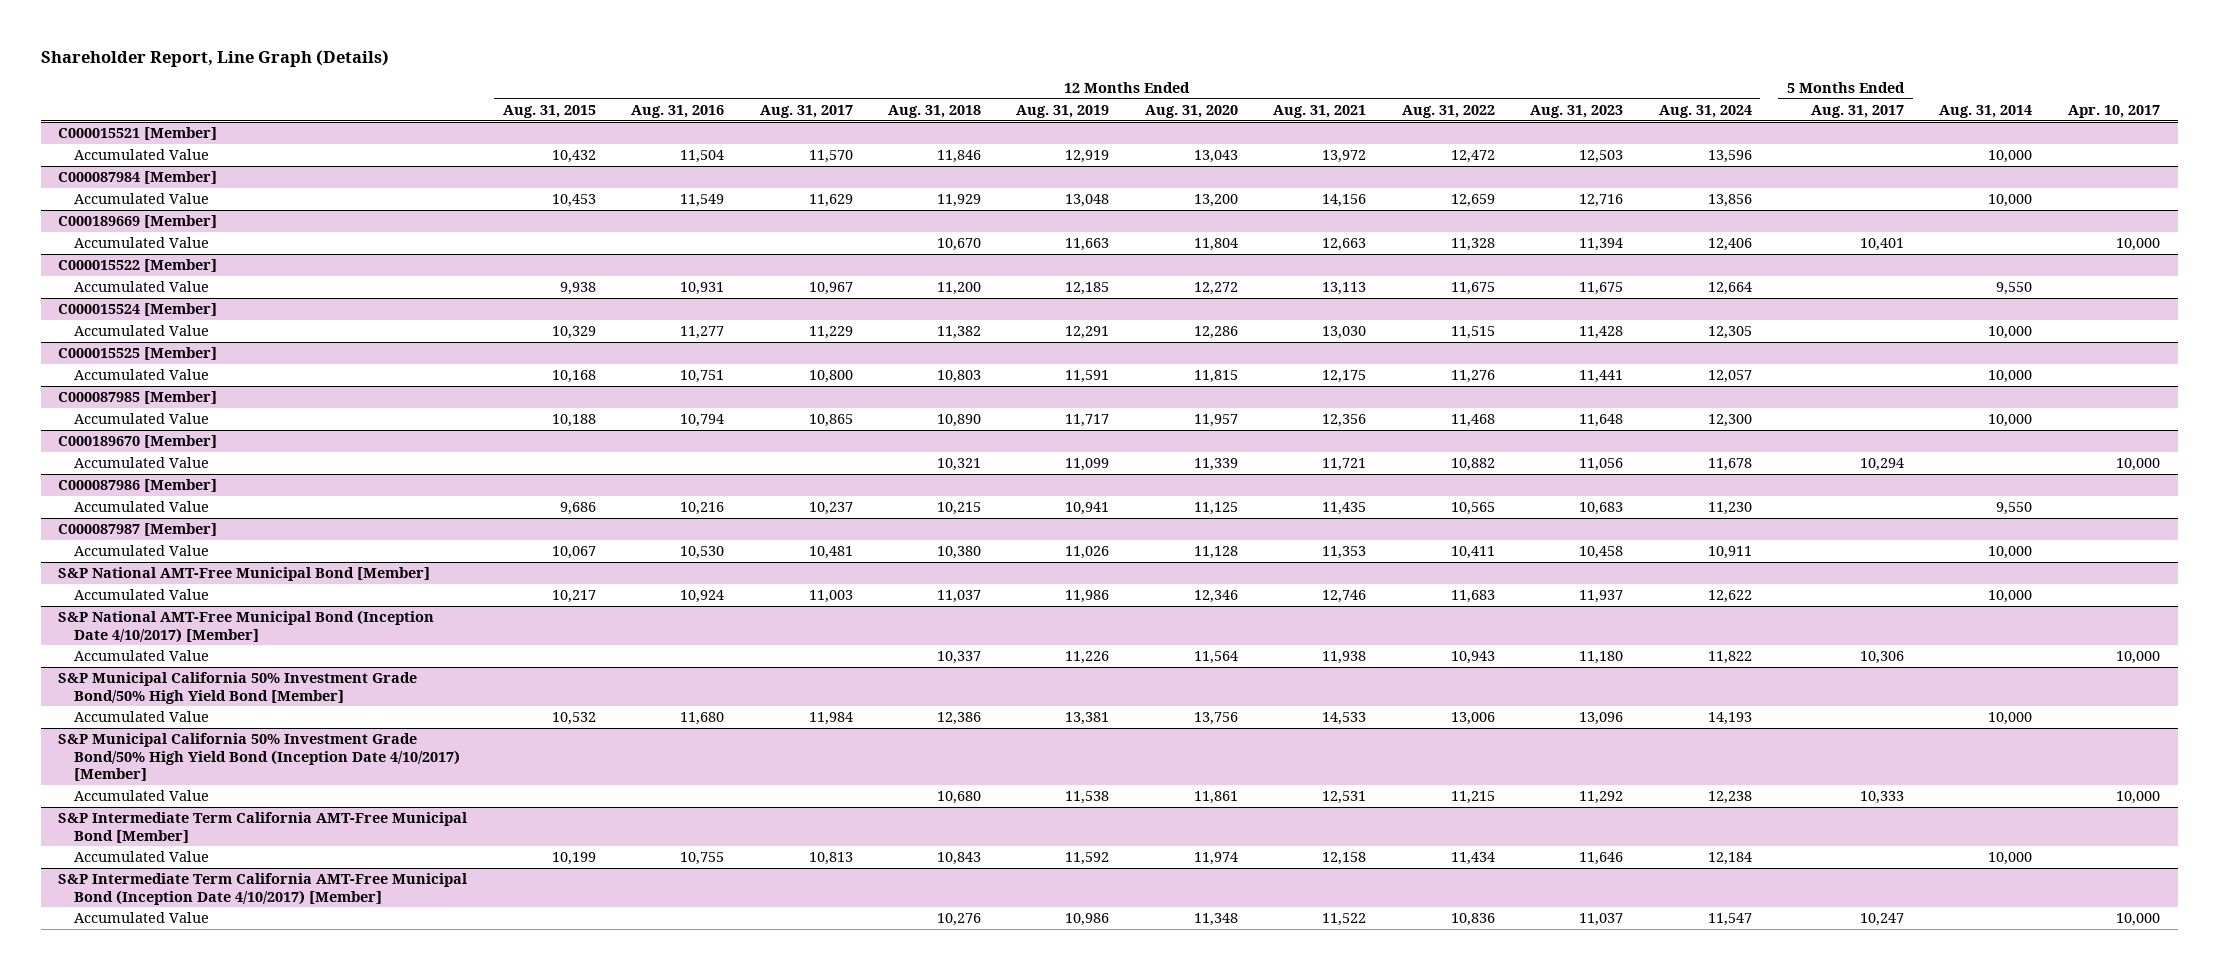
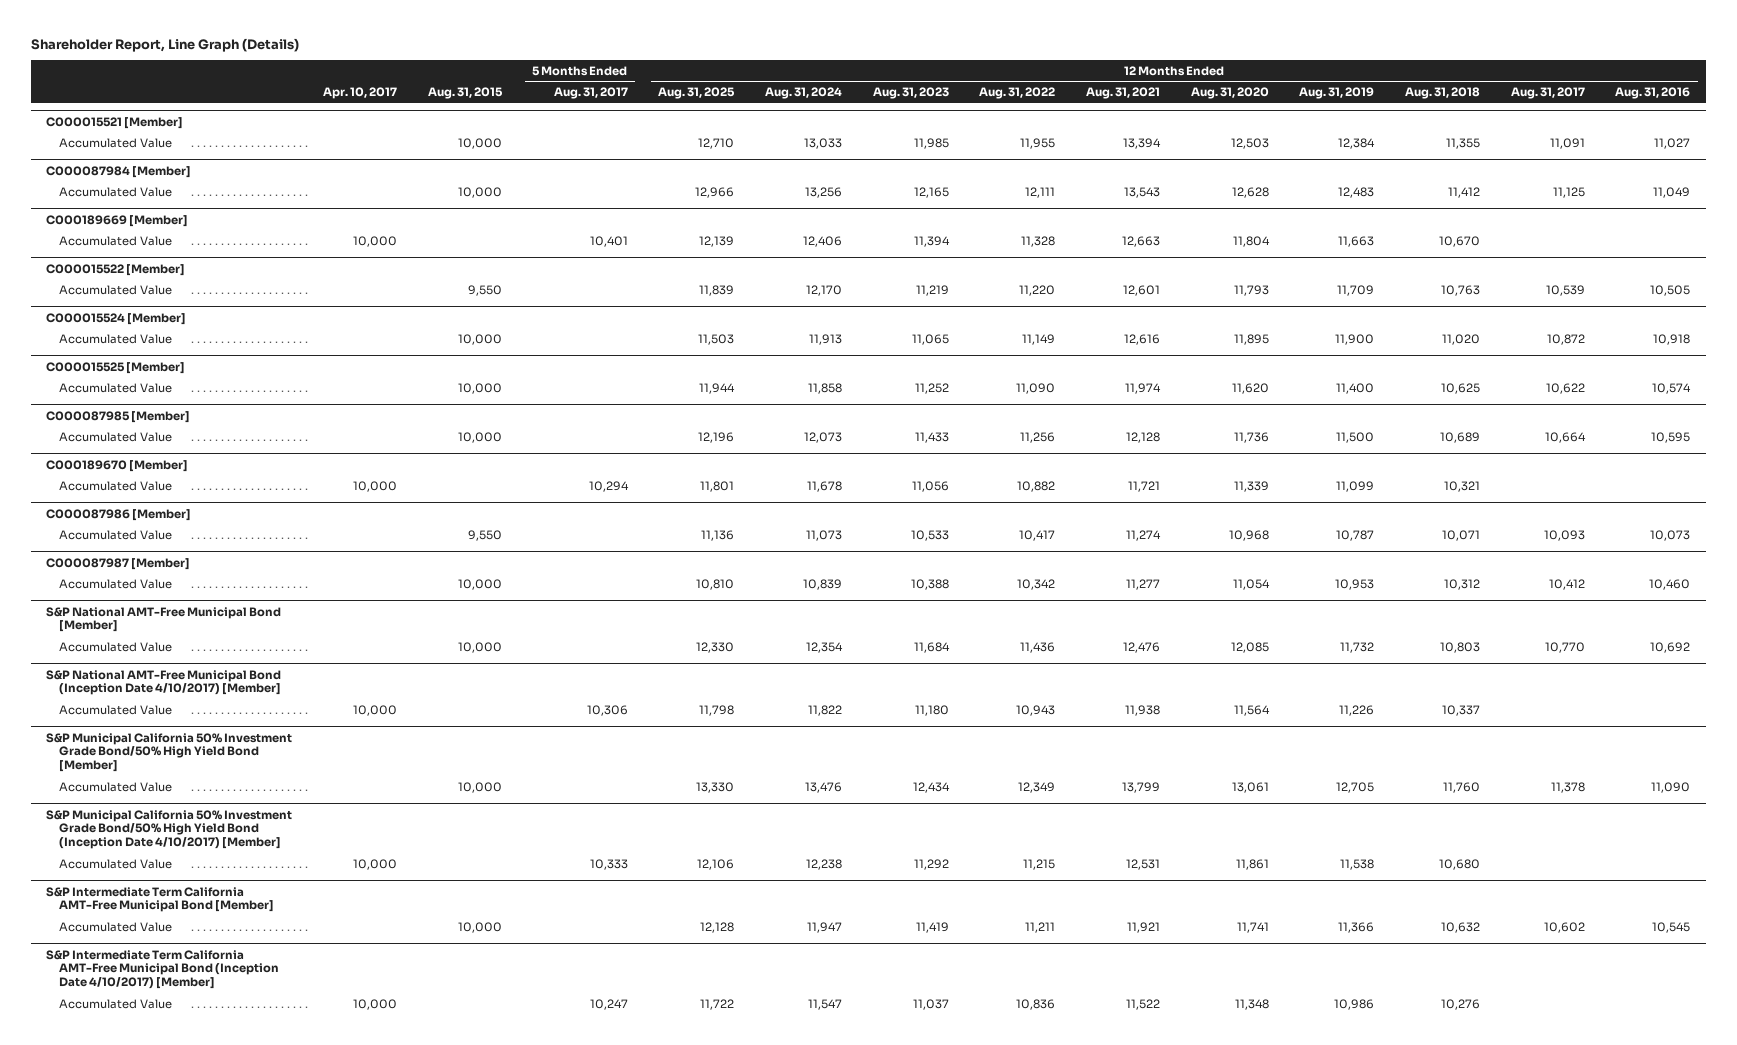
- | 12 Months Ended Aug. 31, 2015 | 12 Months Ended Aug. 31, 2016 | 12 Months Ended Aug. 31, 2017 | 12 Months Ended Aug. 31, 2018 | 12 Months Ended Aug. 31, 2019 | 12 Months Ended Aug. 31, 2020 | 12 Months Ended Aug. 31, 2021 | 12 Months Ended Aug. 31, 2022 | 12 Months Ended Aug. 31, 2023 | 12 Months Ended Aug. 31, 2024 | 5 Months Ended Aug. 31, 2017 | Aug. 31, 2014 | Apr. 10, 2017
+ | Apr. 10, 2017 | Aug. 31, 2015 | 5 Months Ended Aug. 31, 2017 | 12 Months Ended Aug. 31, 2025 | 12 Months Ended Aug. 31, 2024 | 12 Months Ended Aug. 31, 2023 | 12 Months Ended Aug. 31, 2022 | 12 Months Ended Aug. 31, 2021 | 12 Months Ended Aug. 31, 2020 | 12 Months Ended Aug. 31, 2019 | 12 Months Ended Aug. 31, 2018 | 12 Months Ended Aug. 31, 2017 | 12 Months Ended Aug. 31, 2016
@ C000015521 [Member]
- Accumulated Value | 10,432 | 11,504 | 11,570 | 11,846 | 12,919 | 13,043 | 13,972 | 12,472 | 12,503 | 13,596 | | 10,000 |
+ Accumulated Value | | 10,000 | | 12,710 | 13,033 | 11,985 | 11,955 | 13,394 | 12,503 | 12,384 | 11,355 | 11,091 | 11,027
@ C000087984 [Member]
- Accumulated Value | 10,453 | 11,549 | 11,629 | 11,929 | 13,048 | 13,200 | 14,156 | 12,659 | 12,716 | 13,856 | | 10,000 |
+ Accumulated Value | | 10,000 | | 12,966 | 13,256 | 12,165 | 12,111 | 13,543 | 12,628 | 12,483 | 11,412 | 11,125 | 11,049
@ C000015522 [Member]
- Accumulated Value | 9,938 | 10,931 | 10,967 | 11,200 | 12,185 | 12,272 | 13,113 | 11,675 | 11,675 | 12,664 | | 9,550 |
+ Accumulated Value | | 9,550 | | 11,839 | 12,170 | 11,219 | 11,220 | 12,601 | 11,793 | 11,709 | 10,763 | 10,539 | 10,505
@ C000015524 [Member]
- Accumulated Value | 10,329 | 11,277 | 11,229 | 11,382 | 12,291 | 12,286 | 13,030 | 11,515 | 11,428 | 12,305 | | 10,000 |
+ Accumulated Value | | 10,000 | | 11,503 | 11,913 | 11,065 | 11,149 | 12,616 | 11,895 | 11,900 | 11,020 | 10,872 | 10,918
@ C000015525 [Member]
- Accumulated Value | 10,168 | 10,751 | 10,800 | 10,803 | 11,591 | 11,815 | 12,175 | 11,276 | 11,441 | 12,057 | | 10,000 |
+ Accumulated Value | | 10,000 | | 11,944 | 11,858 | 11,252 | 11,090 | 11,974 | 11,620 | 11,400 | 10,625 | 10,622 | 10,574
@ C000087985 [Member]
- Accumulated Value | 10,188 | 10,794 | 10,865 | 10,890 | 11,717 | 11,957 | 12,356 | 11,468 | 11,648 | 12,300 | | 10,000 |
+ Accumulated Value | | 10,000 | | 12,196 | 12,073 | 11,433 | 11,256 | 12,128 | 11,736 | 11,500 | 10,689 | 10,664 | 10,595
@ C000087986 [Member]
- Accumulated Value | 9,686 | 10,216 | 10,237 | 10,215 | 10,941 | 11,125 | 11,435 | 10,565 | 10,683 | 11,230 | | 9,550 |
+ Accumulated Value | | 9,550 | | 11,136 | 11,073 | 10,533 | 10,417 | 11,274 | 10,968 | 10,787 | 10,071 | 10,093 | 10,073
@ C000087987 [Member]
- Accumulated Value | 10,067 | 10,530 | 10,481 | 10,380 | 11,026 | 11,128 | 11,353 | 10,411 | 10,458 | 10,911 | | 10,000 |
+ Accumulated Value | | 10,000 | | 10,810 | 10,839 | 10,388 | 10,342 | 11,277 | 11,054 | 10,953 | 10,312 | 10,412 | 10,460
@ S&P National AMT-Free Municipal Bond [Member]
- Accumulated Value | 10,217 | 10,924 | 11,003 | 11,037 | 11,986 | 12,346 | 12,746 | 11,683 | 11,937 | 12,622 | | 10,000 |
+ Accumulated Value | | 10,000 | | 12,330 | 12,354 | 11,684 | 11,436 | 12,476 | 12,085 | 11,732 | 10,803 | 10,770 | 10,692
@ S&P Municipal California 50% Investment Grade Bond/50% High Yield Bond [Member]
- Accumulated Value | 10,532 | 11,680 | 11,984 | 12,386 | 13,381 | 13,756 | 14,533 | 13,006 | 13,096 | 14,193 | | 10,000 |
+ Accumulated Value | | 10,000 | | 13,330 | 13,476 | 12,434 | 12,349 | 13,799 | 13,061 | 12,705 | 11,760 | 11,378 | 11,090
@ S&P Intermediate Term California AMT-Free Municipal Bond [Member]
- Accumulated Value | 10,199 | 10,755 | 10,813 | 10,843 | 11,592 | 11,974 | 12,158 | 11,434 | 11,646 | 12,184 | | 10,000 |
+ Accumulated Value | | 10,000 | | 12,128 | 11,947 | 11,419 | 11,211 | 11,921 | 11,741 | 11,366 | 10,632 | 10,602 | 10,545

